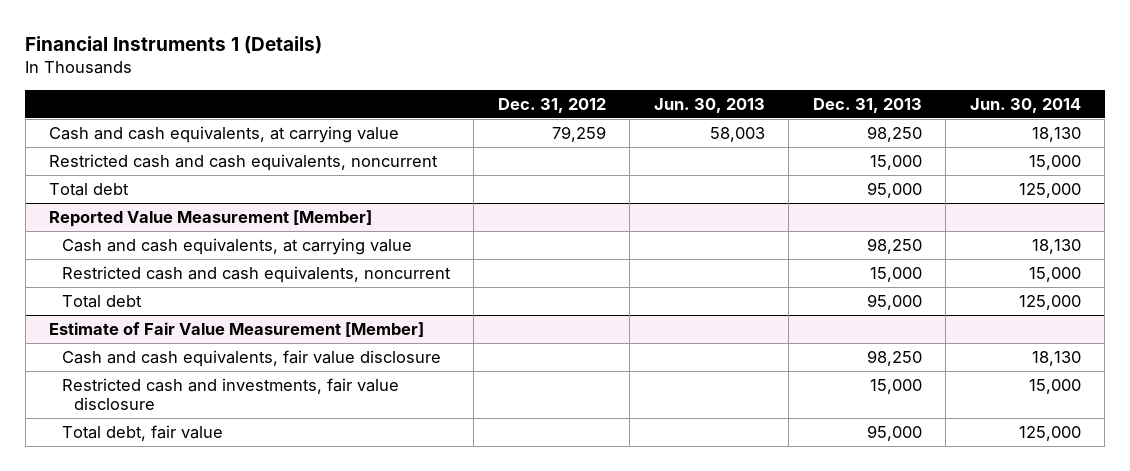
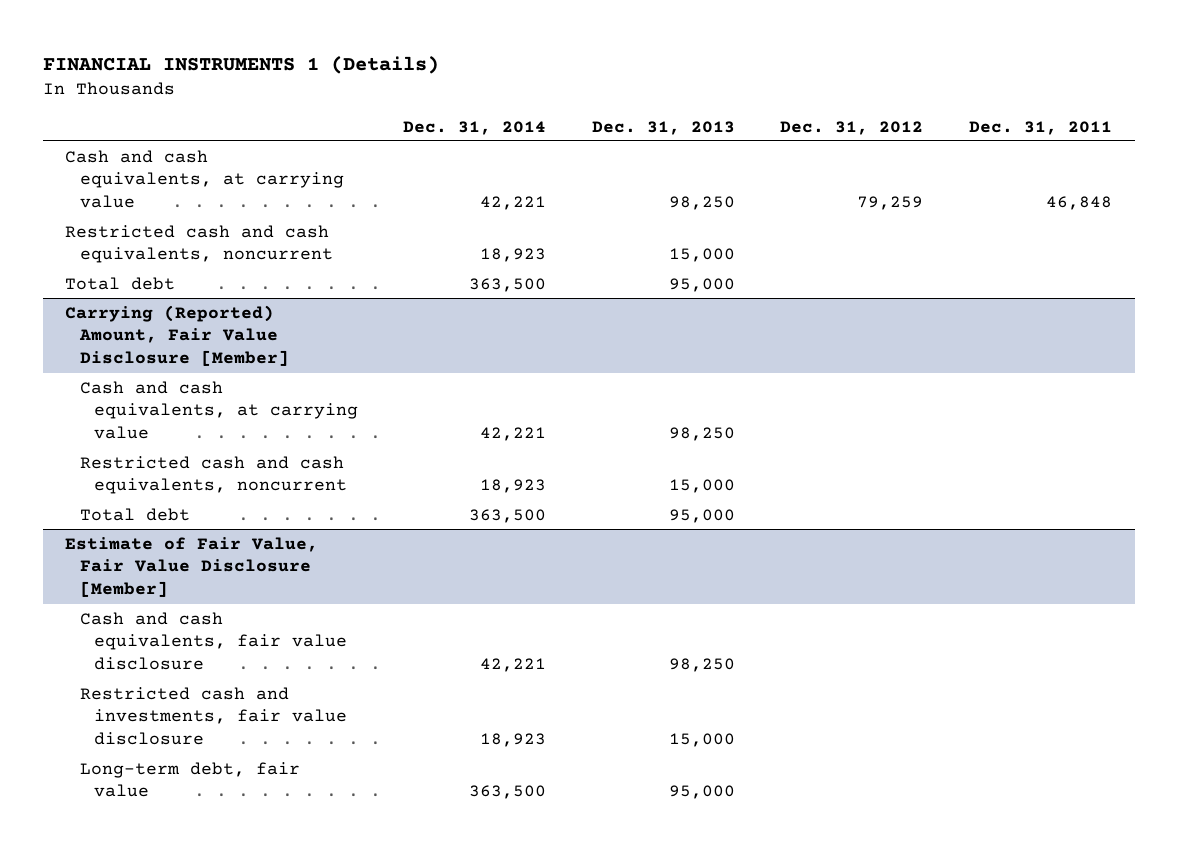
- Financial Instruments 1 (Details)
+ FINANCIAL INSTRUMENTS 1 (Details)
- | Dec. 31, 2012 | Jun. 30, 2013 | Dec. 31, 2013 | Jun. 30, 2014
+ | Dec. 31, 2014 | Dec. 31, 2013 | Dec. 31, 2012 | Dec. 31, 2011
- Reported Value Measurement [Member]
+ Carrying (Reported) Amount, Fair Value Disclosure [Member]
- Estimate of Fair Value Measurement [Member]
+ Estimate of Fair Value, Fair Value Disclosure [Member]
- Total debt, fair value | | | 95,000 | 125,000
+ Long-term debt, fair value | 363,500 | 95,000 | |

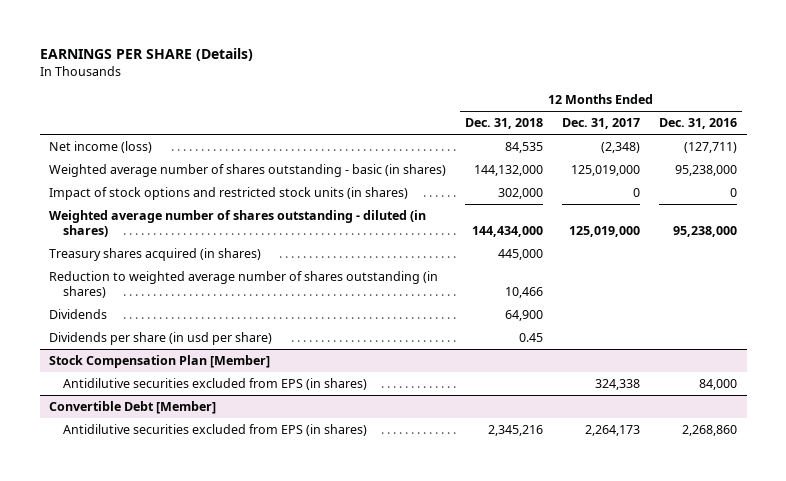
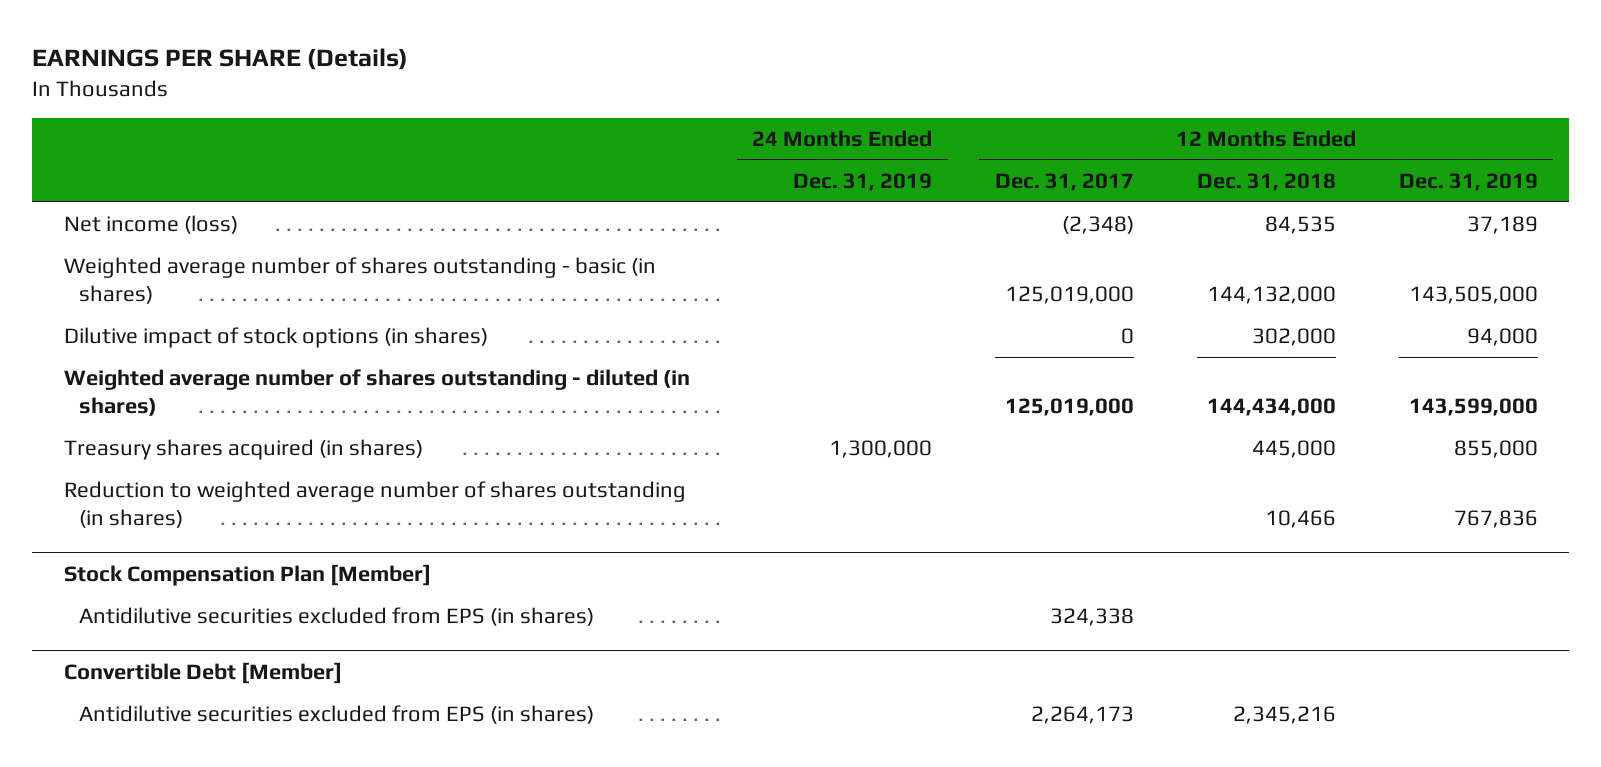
- | 12 Months Ended Dec. 31, 2018 | 12 Months Ended Dec. 31, 2017 | 12 Months Ended Dec. 31, 2016
+ | 24 Months Ended Dec. 31, 2019 | 12 Months Ended Dec. 31, 2017 | 12 Months Ended Dec. 31, 2018 | 12 Months Ended Dec. 31, 2019
- Impact of stock options and restricted stock units (in shares) | 302,000 | 0 | 0
+ Dilutive impact of stock options (in shares) | | 0 | 302,000 | 94,000
- Dividends | 64,900 | |
- Dividends per share (in usd per share) | 0.45 | |

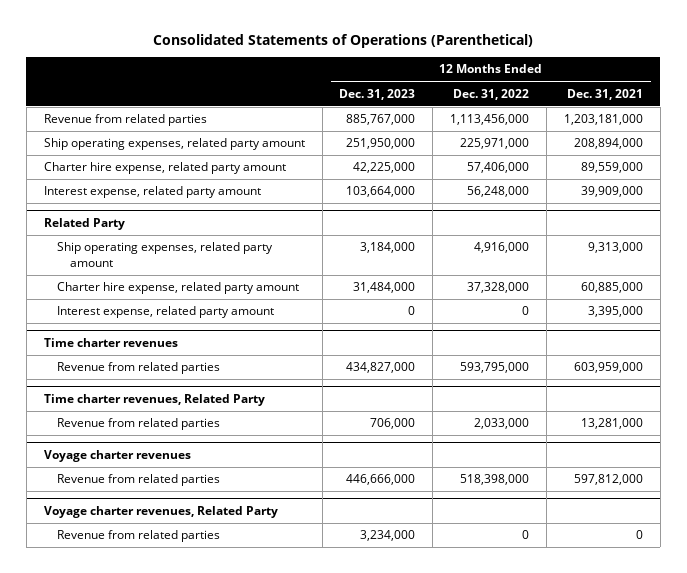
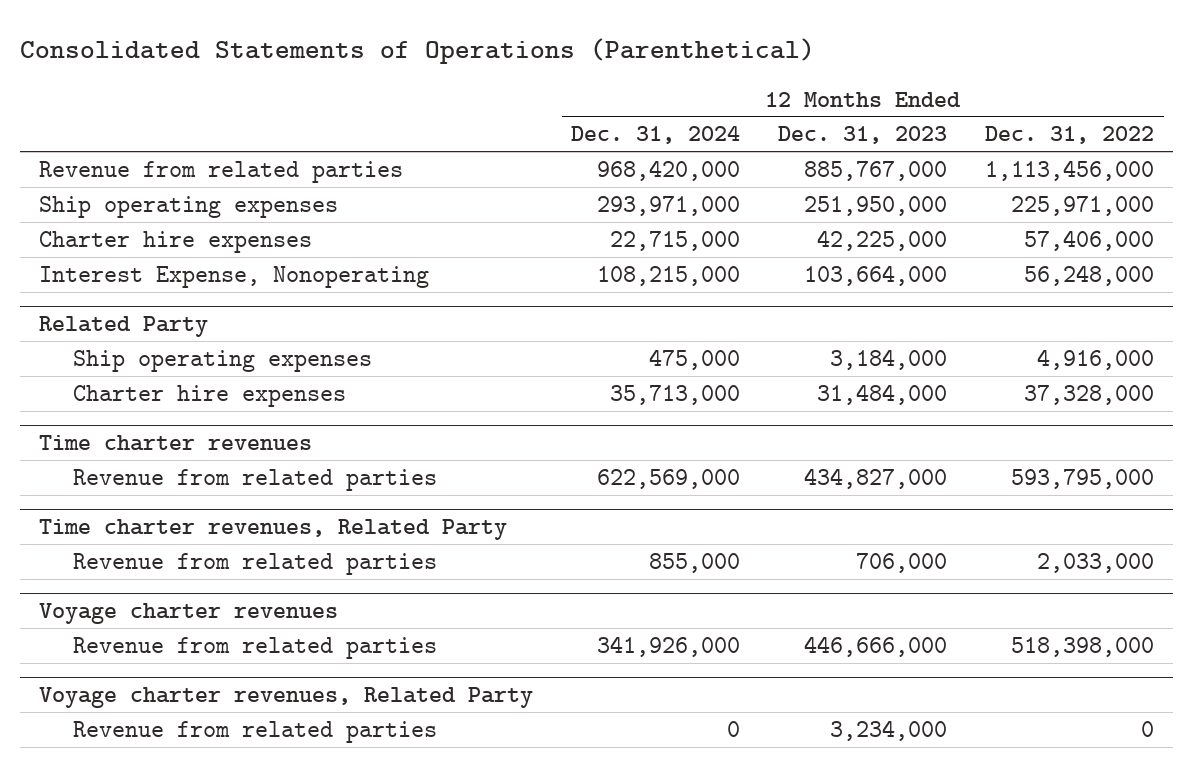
- | 12 Months Ended Dec. 31, 2023 | 12 Months Ended Dec. 31, 2022 | 12 Months Ended Dec. 31, 2021
+ | 12 Months Ended Dec. 31, 2024 | 12 Months Ended Dec. 31, 2023 | 12 Months Ended Dec. 31, 2022
- Ship operating expenses, related party amount | 251,950,000 | 225,971,000 | 208,894,000
- Charter hire expense, related party amount | 42,225,000 | 57,406,000 | 89,559,000
- Interest expense, related party amount | 103,664,000 | 56,248,000 | 39,909,000
+ Ship operating expenses | 293,971,000 | 251,950,000 | 225,971,000
+ Charter hire expenses | 22,715,000 | 42,225,000 | 57,406,000
+ Interest Expense, Nonoperating | 108,215,000 | 103,664,000 | 56,248,000
@ Related Party
- Ship operating expenses, related party amount | 3,184,000 | 4,916,000 | 9,313,000
- Charter hire expense, related party amount | 31,484,000 | 37,328,000 | 60,885,000
- Interest expense, related party amount | 0 | 0 | 3,395,000
+ Ship operating expenses | 475,000 | 3,184,000 | 4,916,000
+ Charter hire expenses | 35,713,000 | 31,484,000 | 37,328,000

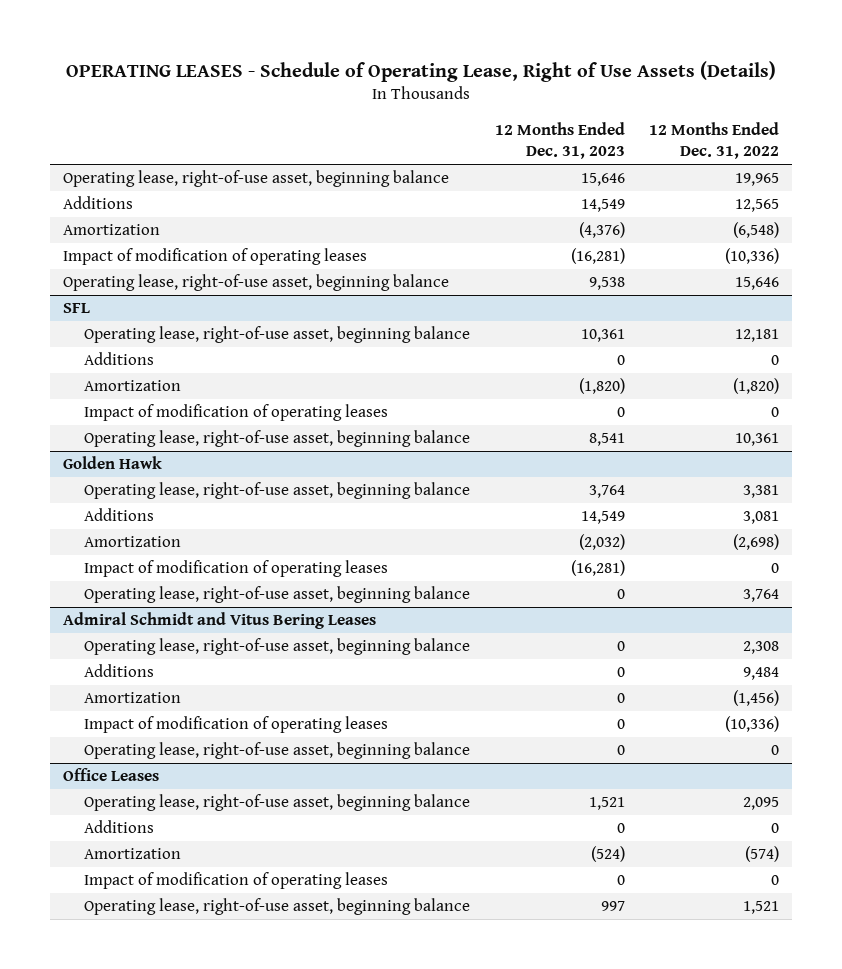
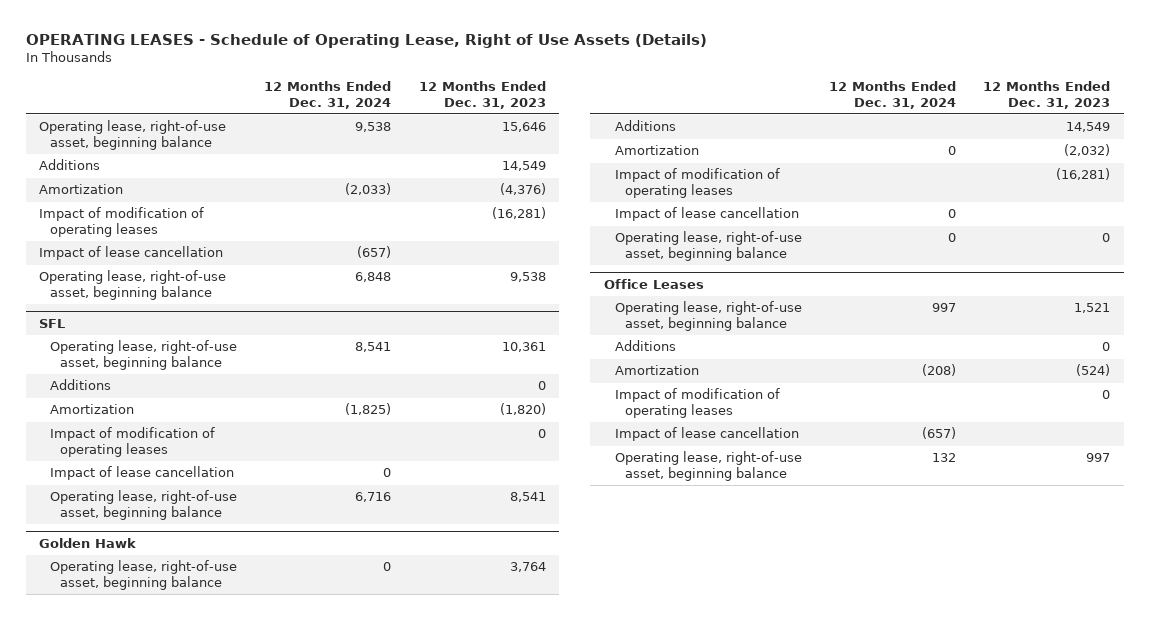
- | 12 Months Ended Dec. 31, 2023 | 12 Months Ended Dec. 31, 2022
+ | 12 Months Ended Dec. 31, 2024 | 12 Months Ended Dec. 31, 2023
+ Impact of lease cancellation | (657) |
@ SFL
+ Impact of lease cancellation | 0 |
@ Golden Hawk
- Operating lease, right-of-use asset, beginning balance | 0 | 3,764
- Admiral Schmidt and Vitus Bering Leases
- Operating lease, right-of-use asset, beginning balance | 0 | 2,308
- Additions | 0 | 9,484
- Amortization | 0 | (1,456)
- Impact of modification of operating leases | 0 | (10,336)
@ Golden Hawk
+ Impact of lease cancellation | 0 |
@ Office Leases
+ Impact of lease cancellation | (657) |

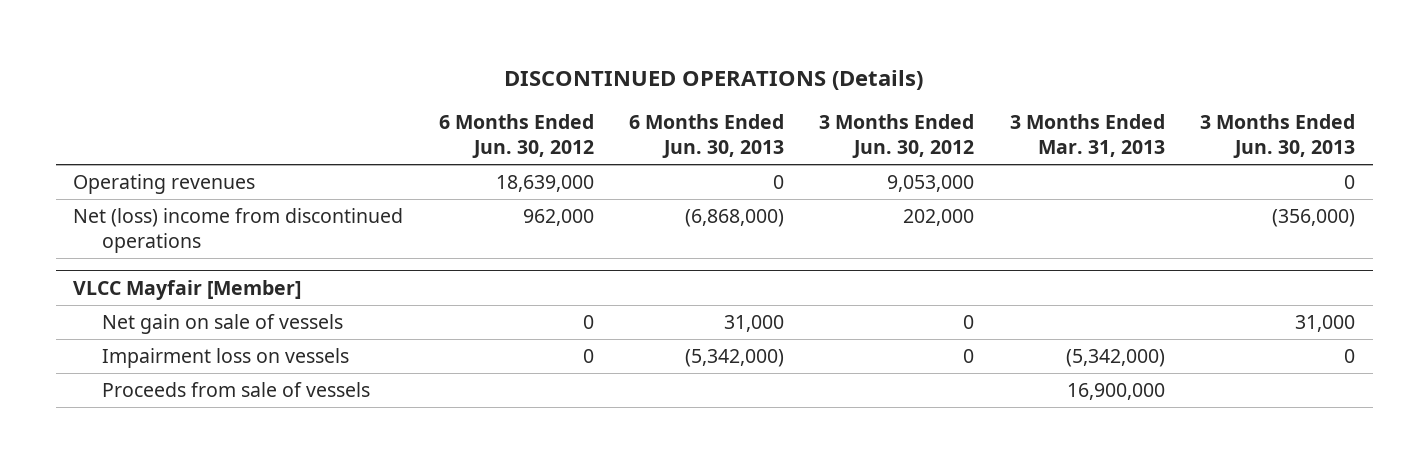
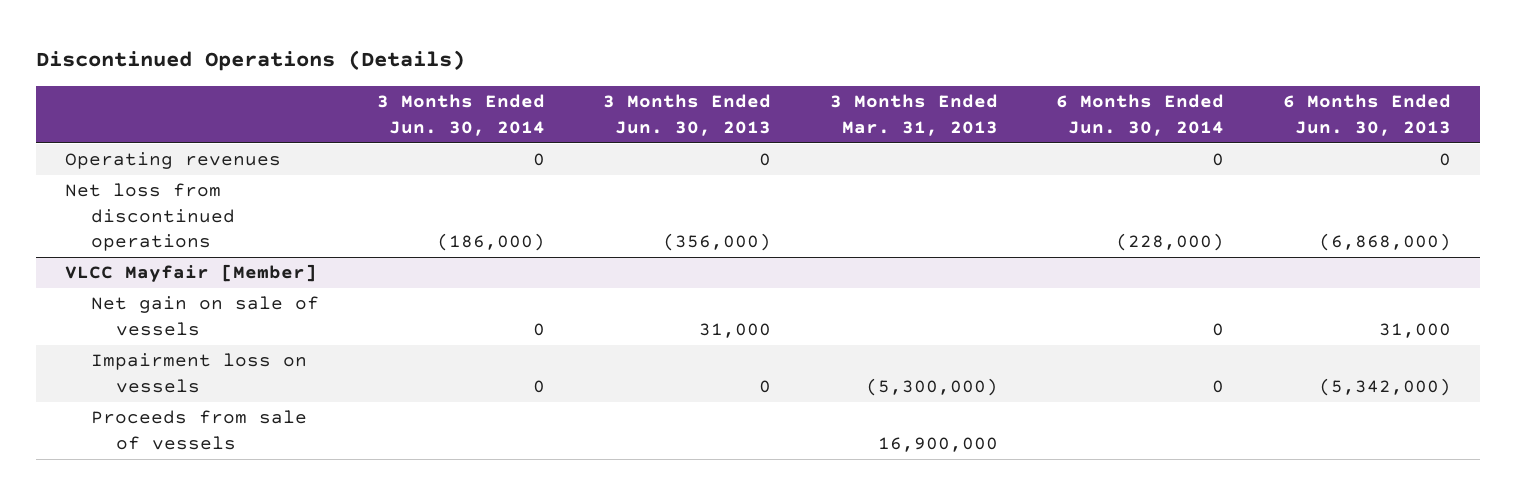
- DISCONTINUED OPERATIONS (Details)
+ Discontinued Operations (Details)
- | 6 Months Ended Jun. 30, 2012 | 6 Months Ended Jun. 30, 2013 | 3 Months Ended Jun. 30, 2012 | 3 Months Ended Mar. 31, 2013 | 3 Months Ended Jun. 30, 2013
+ | 3 Months Ended Jun. 30, 2014 | 3 Months Ended Jun. 30, 2013 | 3 Months Ended Mar. 31, 2013 | 6 Months Ended Jun. 30, 2014 | 6 Months Ended Jun. 30, 2013
- Net (loss) income from discontinued operations | 962,000 | (6,868,000) | 202,000 | | (356,000)
+ Net loss from discontinued operations | (186,000) | (356,000) | | (228,000) | (6,868,000)
@ VLCC Mayfair [Member]
- Impairment loss on vessels | 0 | (5,342,000) | 0 | (5,342,000) | 0
+ Impairment loss on vessels | 0 | 0 | (5,300,000) | 0 | (5,342,000)

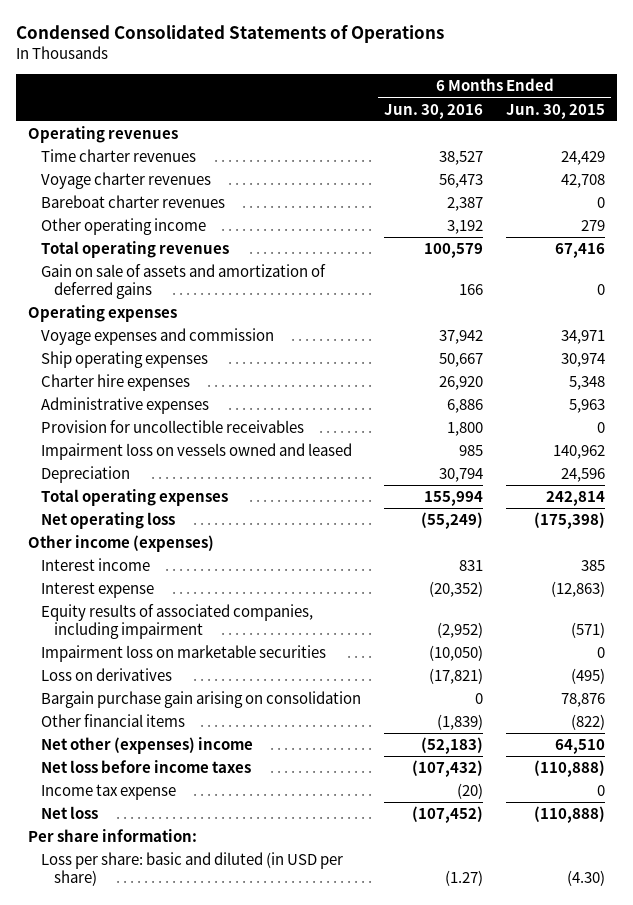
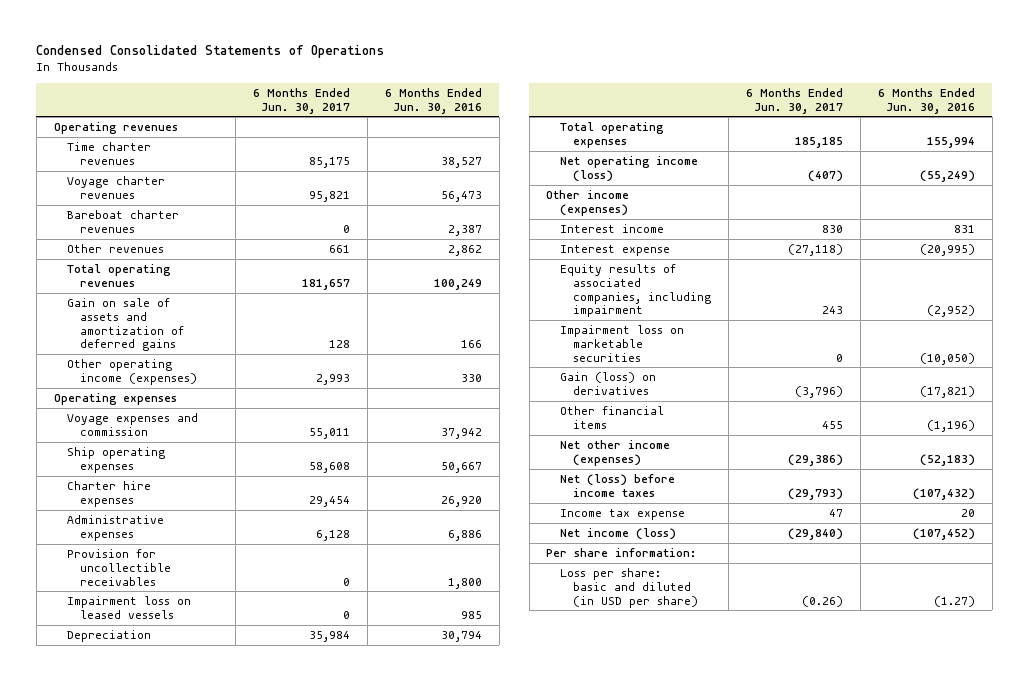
- | 6 Months Ended Jun. 30, 2016 | 6 Months Ended Jun. 30, 2015
+ | 6 Months Ended Jun. 30, 2017 | 6 Months Ended Jun. 30, 2016
- Other operating income | 3,192 | 279
- Total operating revenues | 100,579 | 67,416
+ Other revenues | 661 | 2,862
+ Total operating revenues | 181,657 | 100,249
+ Other operating income (expenses) | 2,993 | 330
- Impairment loss on vessels owned and leased | 985 | 140,962
+ Impairment loss on leased vessels | 0 | 985
- Net operating loss | (55,249) | (175,398)
+ Net operating income (loss) | (407) | (55,249)
- Interest expense | (20,352) | (12,863)
+ Interest expense | (27,118) | (20,995)
- Loss on derivatives | (17,821) | (495)
- Bargain purchase gain arising on consolidation | 0 | 78,876
- Other financial items | (1,839) | (822)
- Net other (expenses) income | (52,183) | 64,510
- Net loss before income taxes | (107,432) | (110,888)
- Income tax expense | (20) | 0
- Net loss | (107,452) | (110,888)
+ Gain (loss) on derivatives | (3,796) | (17,821)
+ Other financial items | 455 | (1,196)
+ Net other income (expenses) | (29,386) | (52,183)
+ Net (loss) before income taxes | (29,793) | (107,432)
+ Income tax expense | 47 | 20
+ Net income (loss) | (29,840) | (107,452)

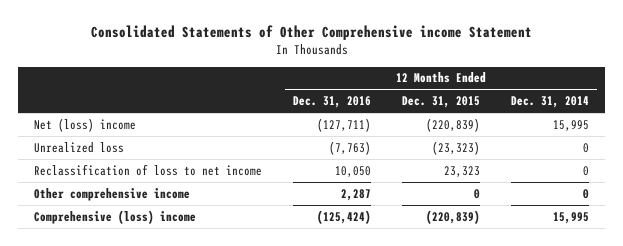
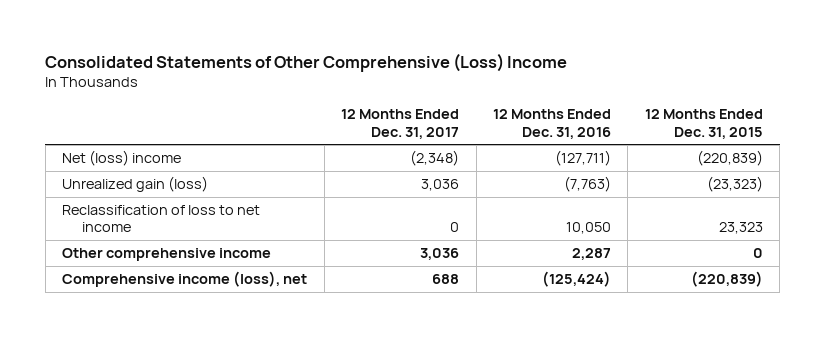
- Consolidated Statements of Other Comprehensive income Statement
+ Consolidated Statements of Other Comprehensive (Loss) Income
- | 12 Months Ended Dec. 31, 2016 | 12 Months Ended Dec. 31, 2015 | 12 Months Ended Dec. 31, 2014
+ | 12 Months Ended Dec. 31, 2017 | 12 Months Ended Dec. 31, 2016 | 12 Months Ended Dec. 31, 2015
- Unrealized loss | (7,763) | (23,323) | 0
+ Unrealized gain (loss) | 3,036 | (7,763) | (23,323)
- Comprehensive (loss) income | (125,424) | (220,839) | 15,995
+ Comprehensive income (loss), net | 688 | (125,424) | (220,839)

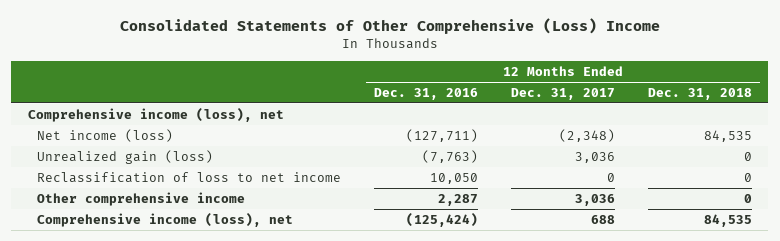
- | 12 Months Ended Dec. 31, 2017 | 12 Months Ended Dec. 31, 2016 | 12 Months Ended Dec. 31, 2015
+ | 12 Months Ended Dec. 31, 2016 | 12 Months Ended Dec. 31, 2017 | 12 Months Ended Dec. 31, 2018
- Net (loss) income | (2,348) | (127,711) | (220,839)
+ Comprehensive income (loss), net
+ Net income (loss) | (127,711) | (2,348) | 84,535

